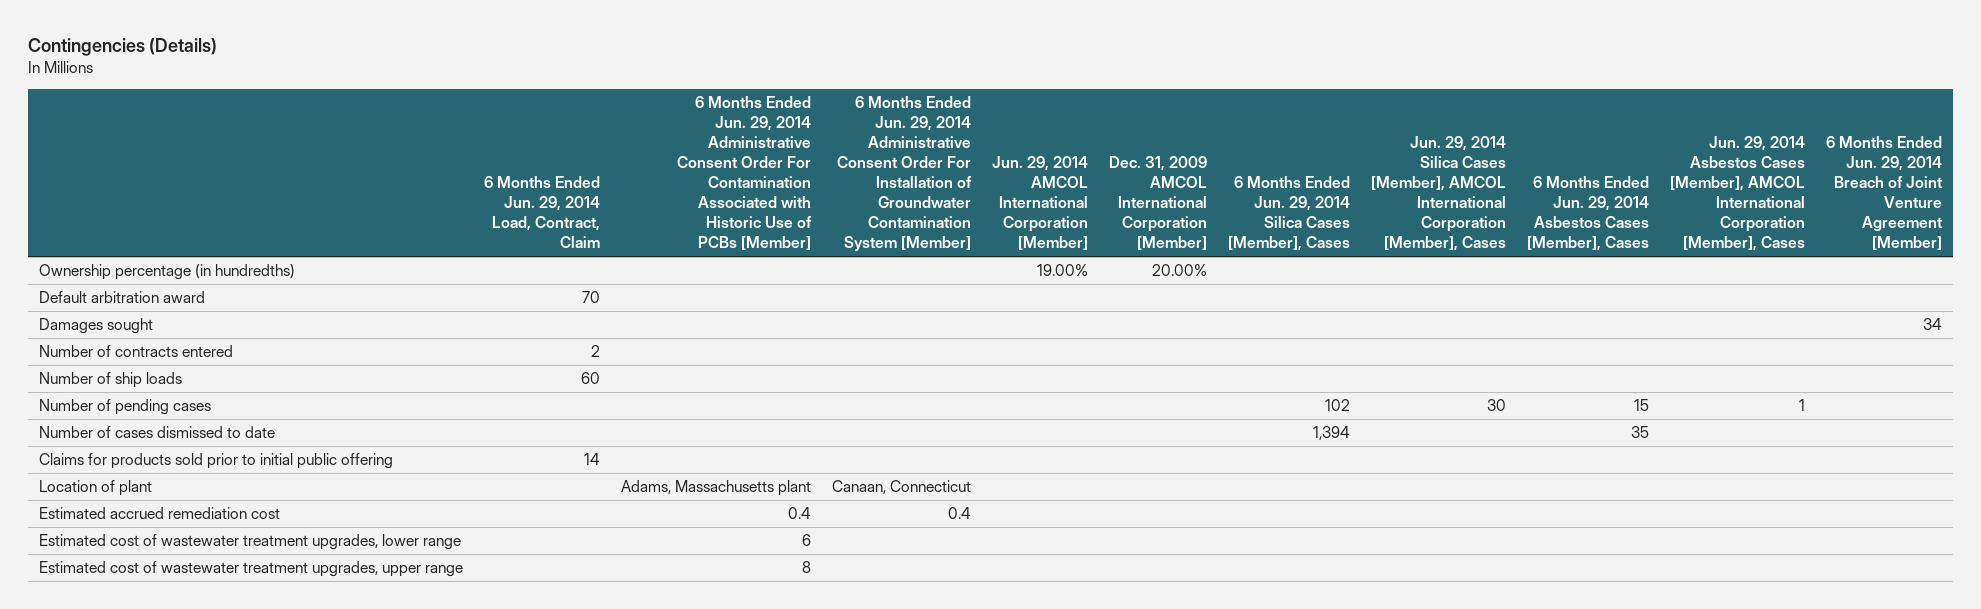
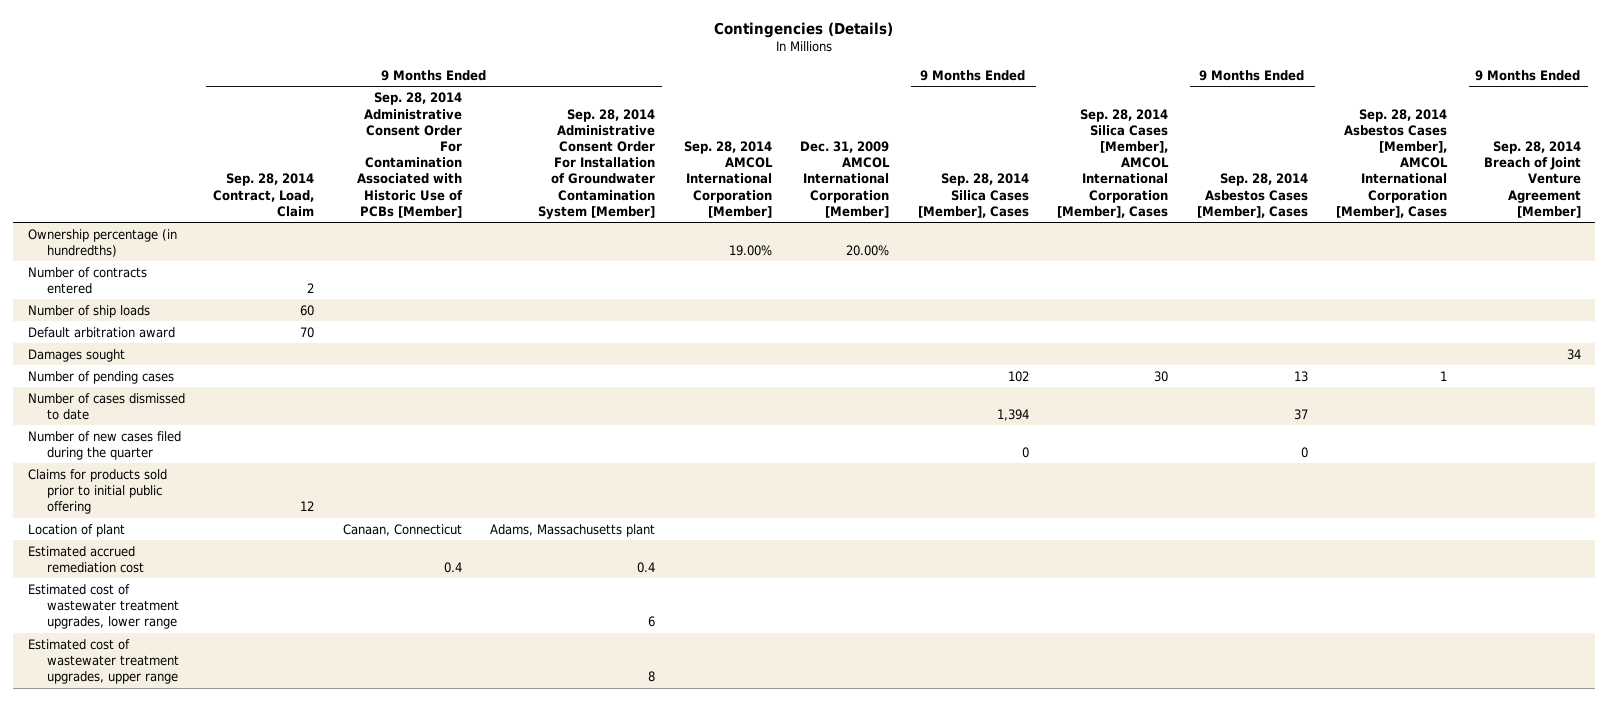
- | 6 Months Ended Jun. 29, 2014 Load, Contract, Claim | 6 Months Ended Jun. 29, 2014 Administrative Consent Order For Contamination Associated with Historic Use of PCBs [Member] | 6 Months Ended Jun. 29, 2014 Administrative Consent Order For Installation of Groundwater Contamination System [Member] | Jun. 29, 2014 AMCOL International Corporation [Member] | Dec. 31, 2009 AMCOL International Corporation [Member] | 6 Months Ended Jun. 29, 2014 Silica Cases [Member], Cases | Jun. 29, 2014 Silica Cases [Member], AMCOL International Corporation [Member], Cases | 6 Months Ended Jun. 29, 2014 Asbestos Cases [Member], Cases | Jun. 29, 2014 Asbestos Cases [Member], AMCOL International Corporation [Member], Cases | 6 Months Ended Jun. 29, 2014 Breach of Joint Venture Agreement [Member]
+ | 9 Months Ended Sep. 28, 2014 Contract, Load, Claim | 9 Months Ended Sep. 28, 2014 Administrative Consent Order For Contamination Associated with Historic Use of PCBs [Member] | 9 Months Ended Sep. 28, 2014 Administrative Consent Order For Installation of Groundwater Contamination System [Member] | Sep. 28, 2014 AMCOL International Corporation [Member] | Dec. 31, 2009 AMCOL International Corporation [Member] | 9 Months Ended Sep. 28, 2014 Silica Cases [Member], Cases | Sep. 28, 2014 Silica Cases [Member], AMCOL International Corporation [Member], Cases | 9 Months Ended Sep. 28, 2014 Asbestos Cases [Member], Cases | Sep. 28, 2014 Asbestos Cases [Member], AMCOL International Corporation [Member], Cases | 9 Months Ended Sep. 28, 2014 Breach of Joint Venture Agreement [Member]
moved down: Default arbitration award | 70 | | | | | | | | |
moved down: Damages sought | | | | | | | | | | 34
+ Number of new cases filed during the quarter | | | | | | 0 | | 0 | |

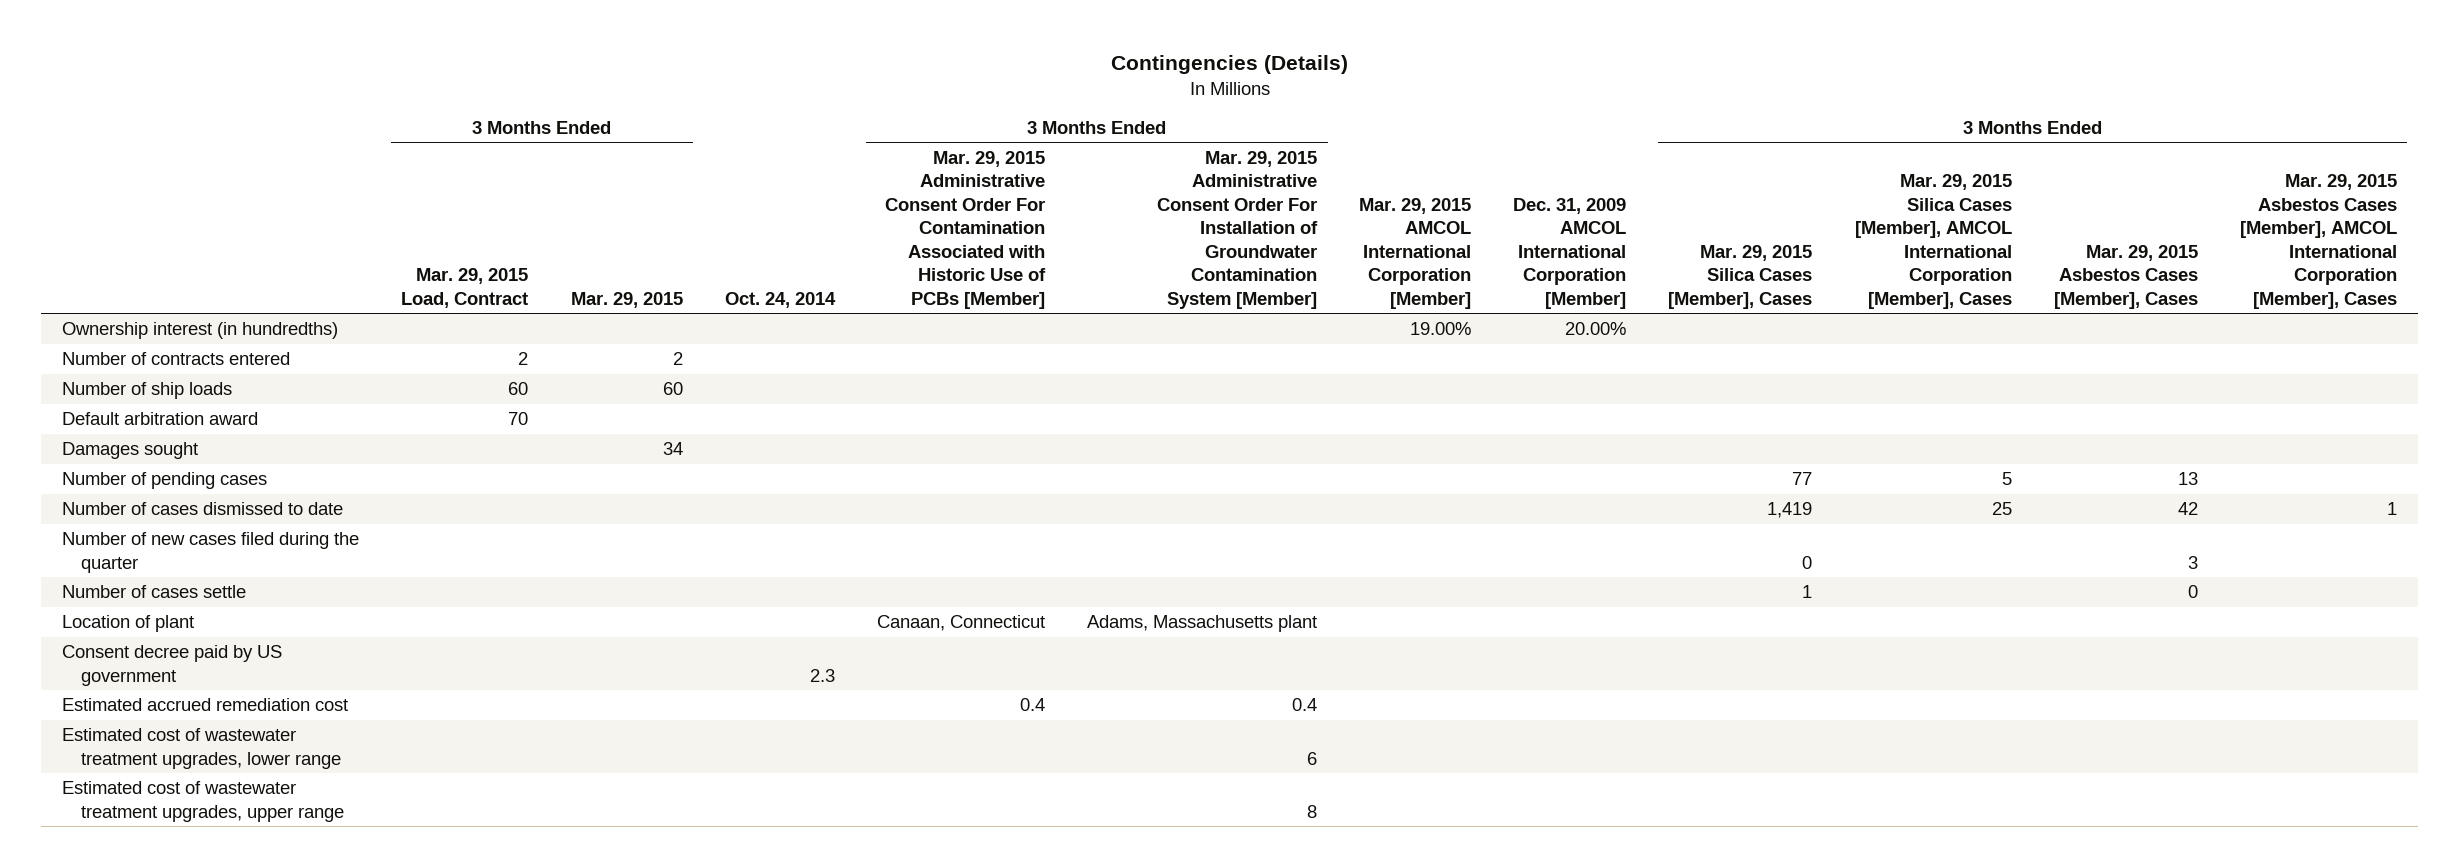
- | 9 Months Ended Sep. 28, 2014 Contract, Load, Claim | 9 Months Ended Sep. 28, 2014 Administrative Consent Order For Contamination Associated with Historic Use of PCBs [Member] | 9 Months Ended Sep. 28, 2014 Administrative Consent Order For Installation of Groundwater Contamination System [Member] | Sep. 28, 2014 AMCOL International Corporation [Member] | Dec. 31, 2009 AMCOL International Corporation [Member] | 9 Months Ended Sep. 28, 2014 Silica Cases [Member], Cases | Sep. 28, 2014 Silica Cases [Member], AMCOL International Corporation [Member], Cases | 9 Months Ended Sep. 28, 2014 Asbestos Cases [Member], Cases | Sep. 28, 2014 Asbestos Cases [Member], AMCOL International Corporation [Member], Cases | 9 Months Ended Sep. 28, 2014 Breach of Joint Venture Agreement [Member]
+ | 3 Months Ended Mar. 29, 2015 Load, Contract | 3 Months Ended Mar. 29, 2015 | Oct. 24, 2014 | 3 Months Ended Mar. 29, 2015 Administrative Consent Order For Contamination Associated with Historic Use of PCBs [Member] | 3 Months Ended Mar. 29, 2015 Administrative Consent Order For Installation of Groundwater Contamination System [Member] | Mar. 29, 2015 AMCOL International Corporation [Member] | Dec. 31, 2009 AMCOL International Corporation [Member] | 3 Months Ended Mar. 29, 2015 Silica Cases [Member], Cases | 3 Months Ended Mar. 29, 2015 Silica Cases [Member], AMCOL International Corporation [Member], Cases | 3 Months Ended Mar. 29, 2015 Asbestos Cases [Member], Cases | 3 Months Ended Mar. 29, 2015 Asbestos Cases [Member], AMCOL International Corporation [Member], Cases
- Ownership percentage (in hundredths) | | | | 19.00% | 20.00% | | | | |
+ Ownership interest (in hundredths) | | | | | | 19.00% | 20.00% | | | |
- Claims for products sold prior to initial public offering | 12 | | | | | | | | |
+ Number of cases settle | | | | | | | | 1 | | 0 |
+ Consent decree paid by US government | | | 2.3 | | | | | | | |

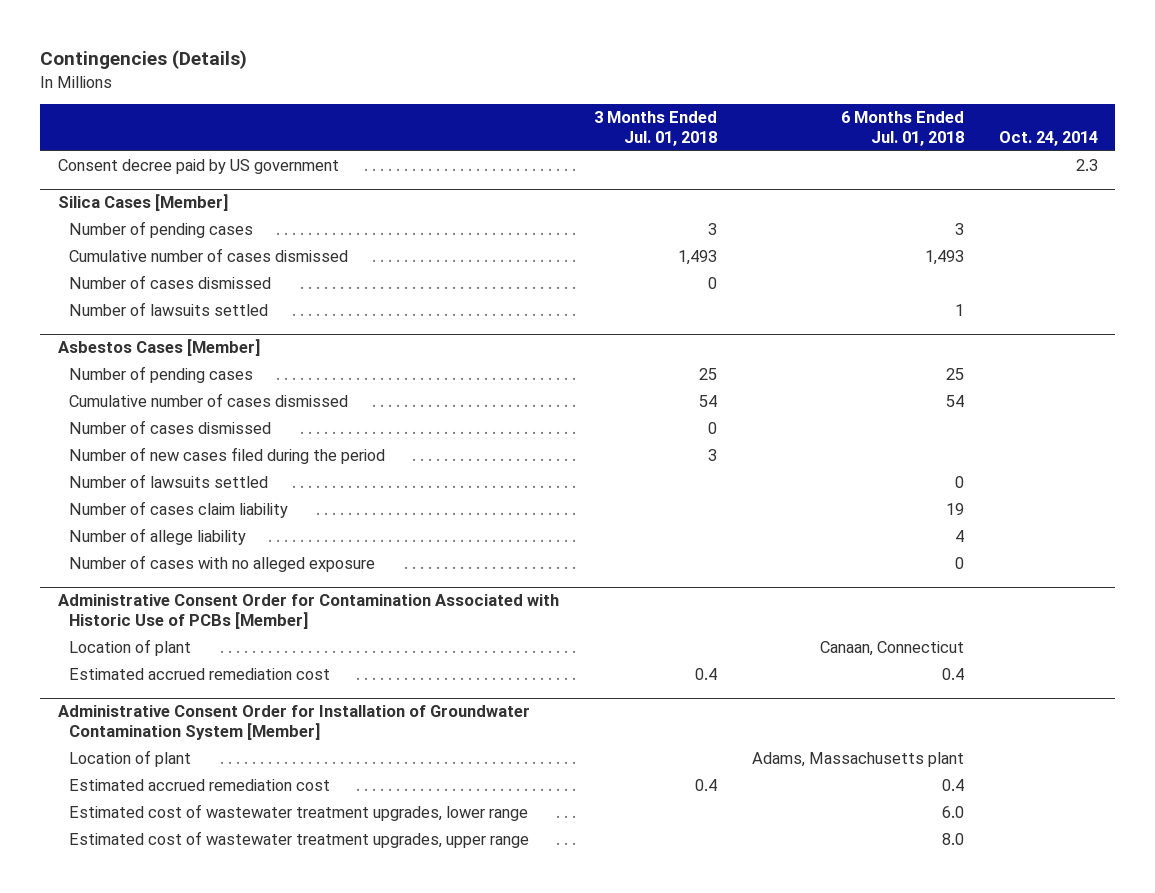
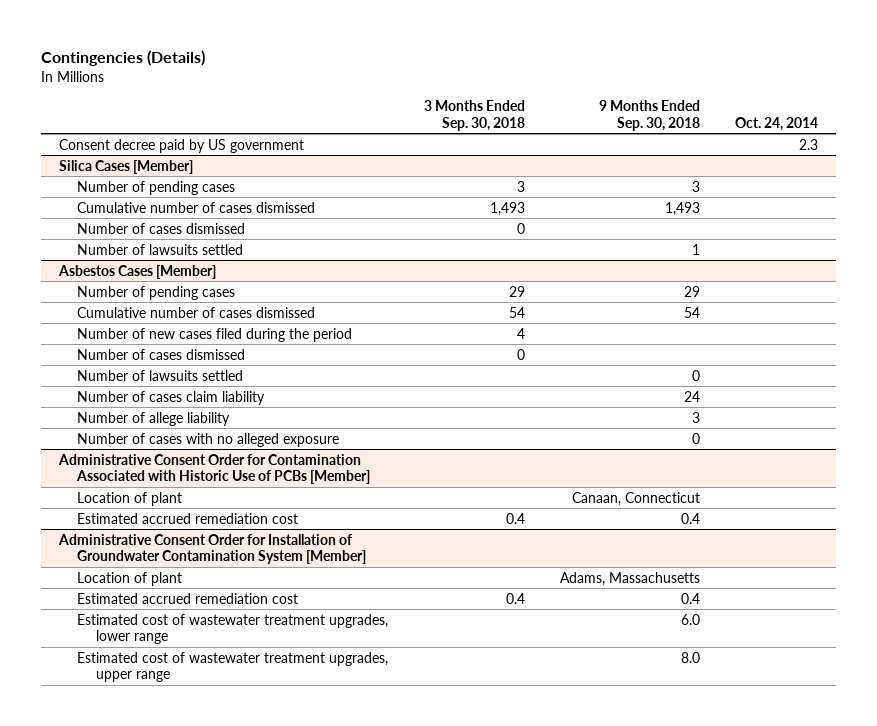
- | 3 Months Ended Jul. 01, 2018 | 6 Months Ended Jul. 01, 2018 | Oct. 24, 2014
+ | 3 Months Ended Sep. 30, 2018 | 9 Months Ended Sep. 30, 2018 | Oct. 24, 2014
@ Asbestos Cases [Member]
moved down: Number of cases dismissed | 0 | |

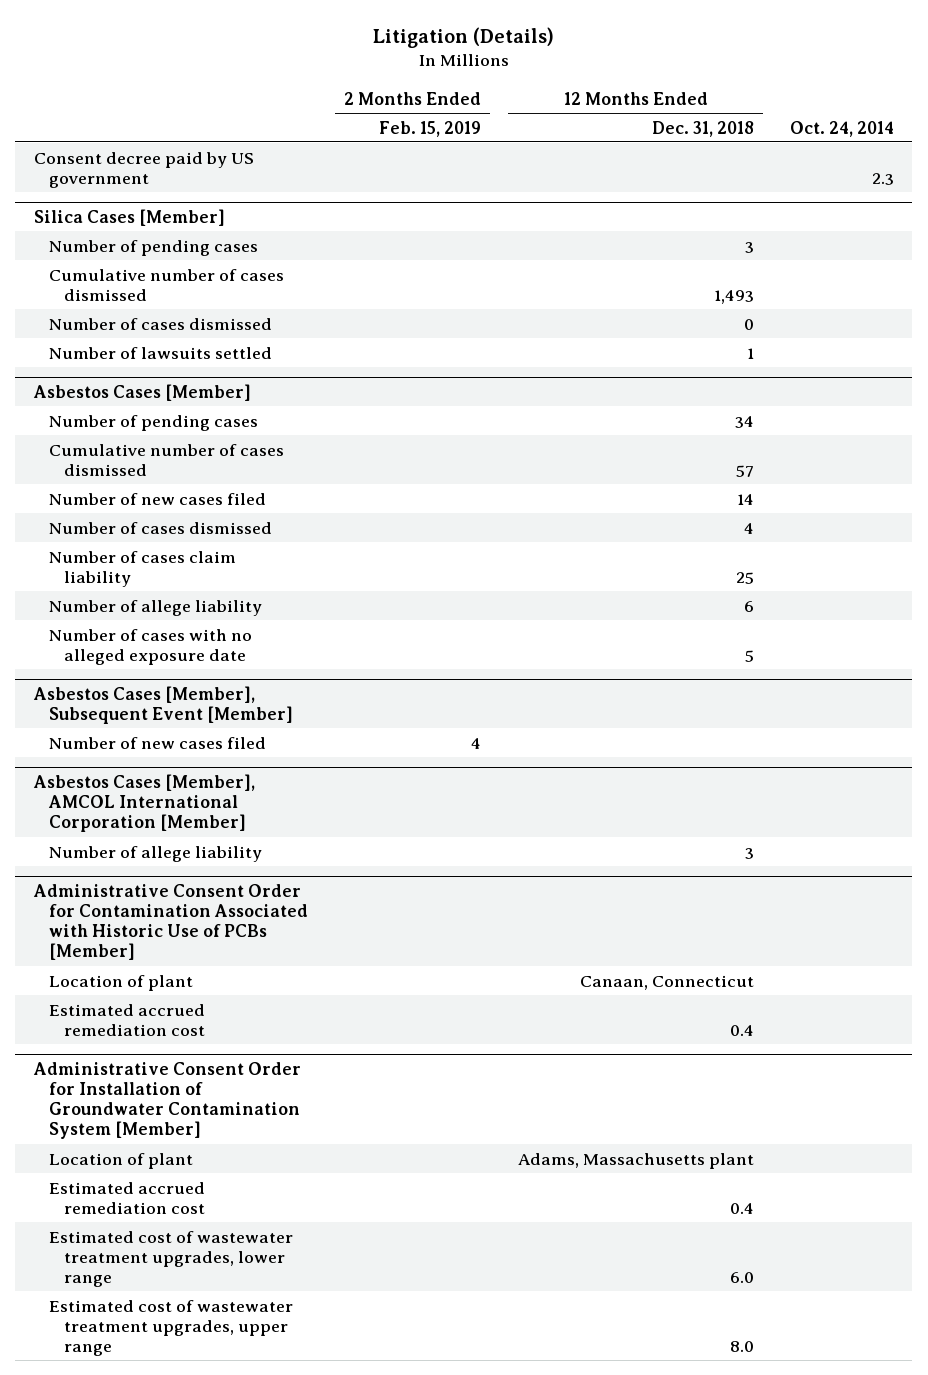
- Contingencies (Details)
+ Litigation (Details)
- | 3 Months Ended Sep. 30, 2018 | 9 Months Ended Sep. 30, 2018 | Oct. 24, 2014
+ | 2 Months Ended Feb. 15, 2019 | 12 Months Ended Dec. 31, 2018 | Oct. 24, 2014
@ Asbestos Cases [Member]
- Number of new cases filed during the period | 4 | |
+ Number of new cases filed | | 14 |
- Number of lawsuits settled | | 0 |
- Number of cases with no alleged exposure | | 0 |
+ Number of cases with no alleged exposure date | | 5 |
+ Asbestos Cases [Member], Subsequent Event [Member]
+ Number of new cases filed | 4 | |
+ Asbestos Cases [Member], AMCOL International Corporation [Member]
+ Number of allege liability | | 3 |

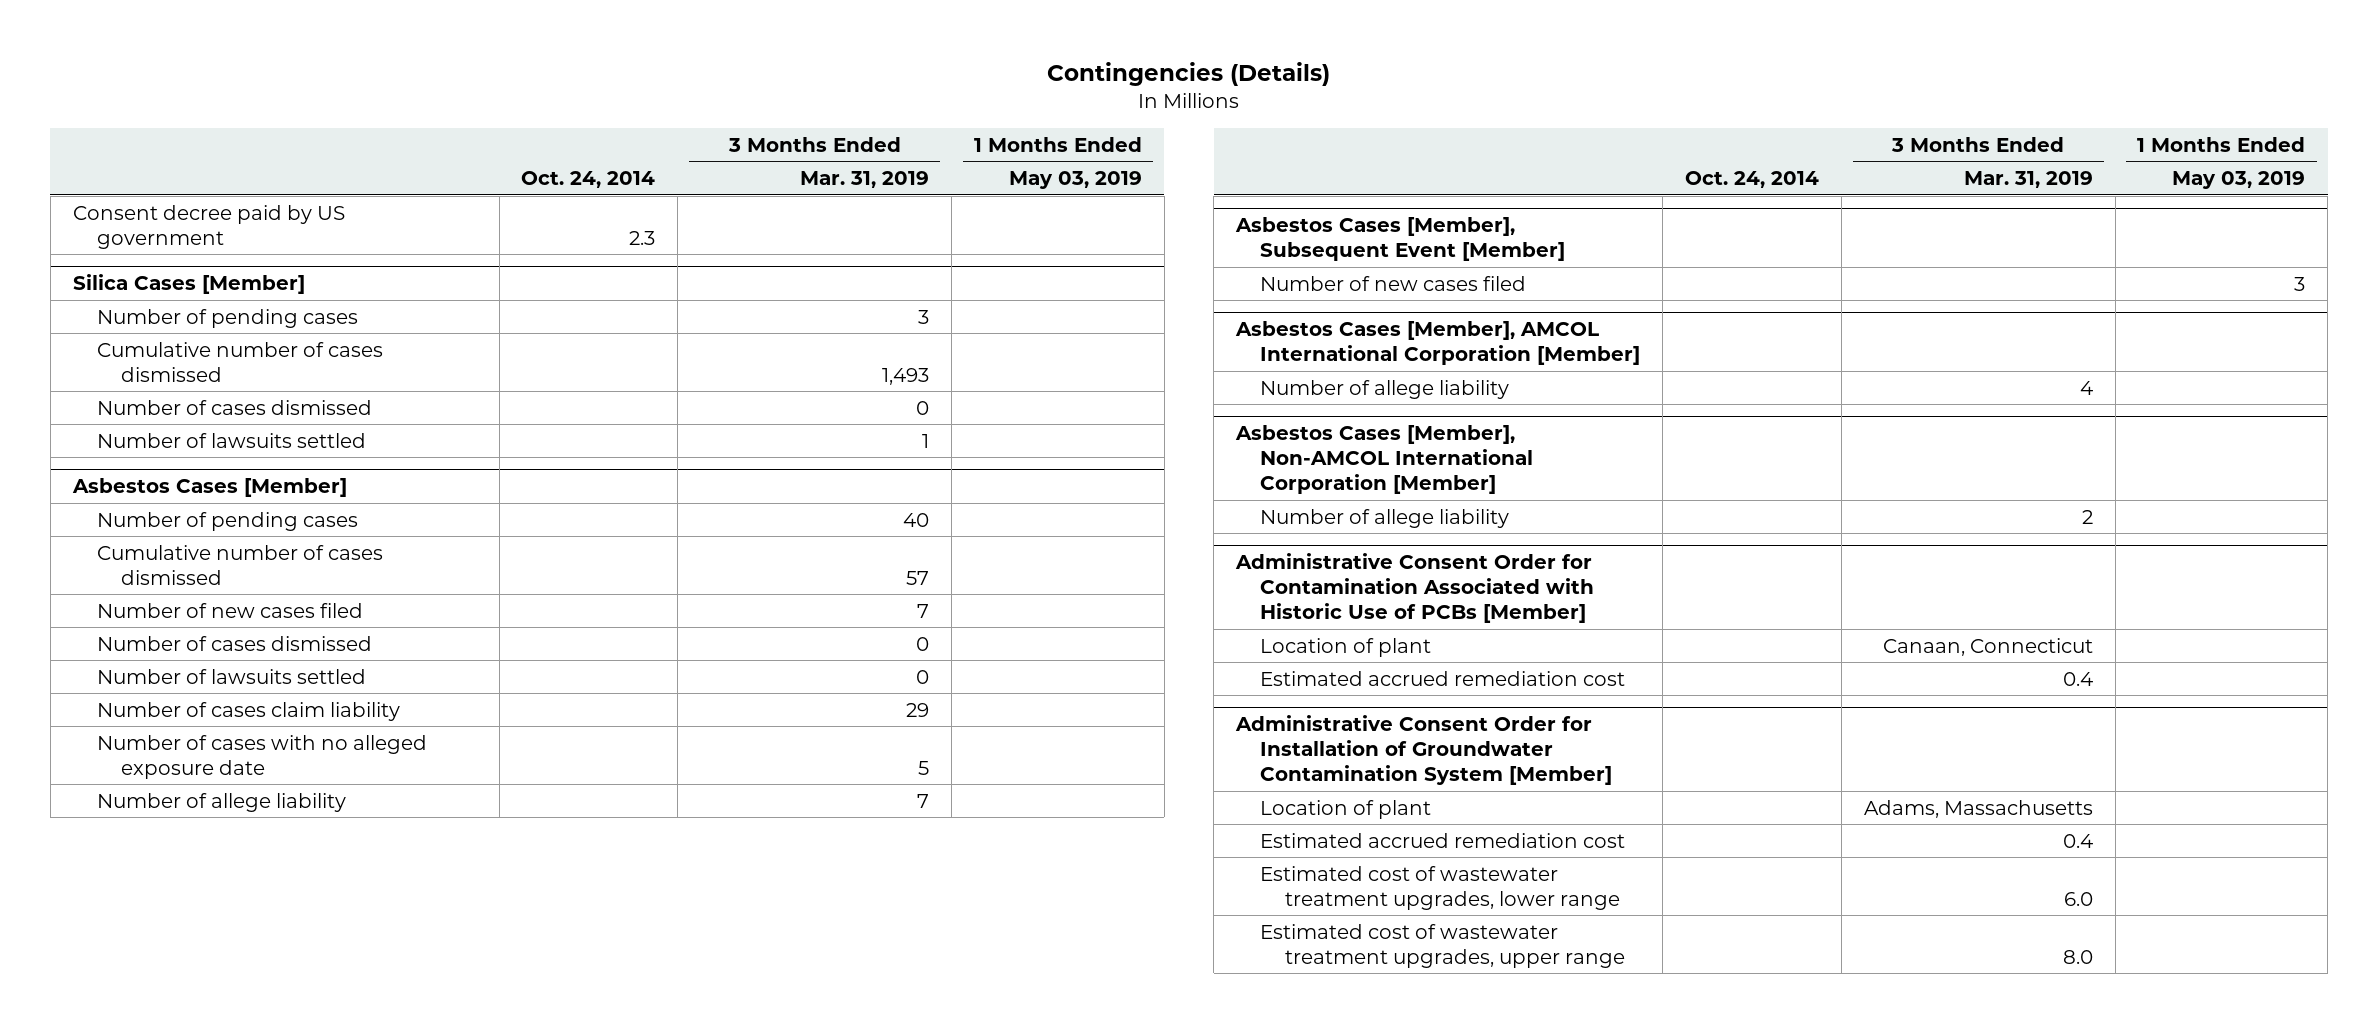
- Litigation (Details)
+ Contingencies (Details)
- | 2 Months Ended Feb. 15, 2019 | 12 Months Ended Dec. 31, 2018 | Oct. 24, 2014
+ | Oct. 24, 2014 | 3 Months Ended Mar. 31, 2019 | 1 Months Ended May 03, 2019
@ Asbestos Cases [Member]
+ Number of lawsuits settled | | 0 |
moved down: Number of allege liability | | 7 |
+ Asbestos Cases [Member], Non-AMCOL International Corporation [Member]
+ Number of allege liability | | 2 |

